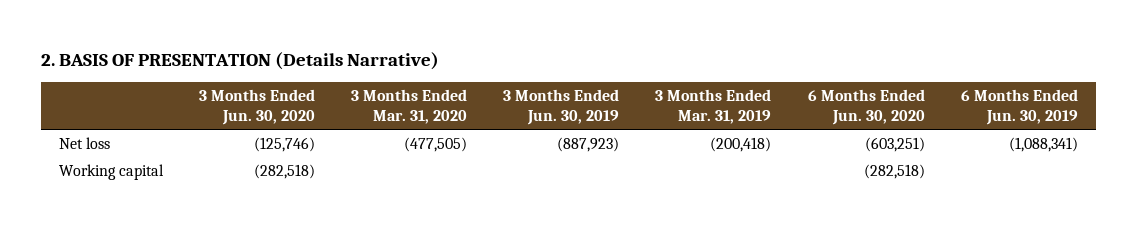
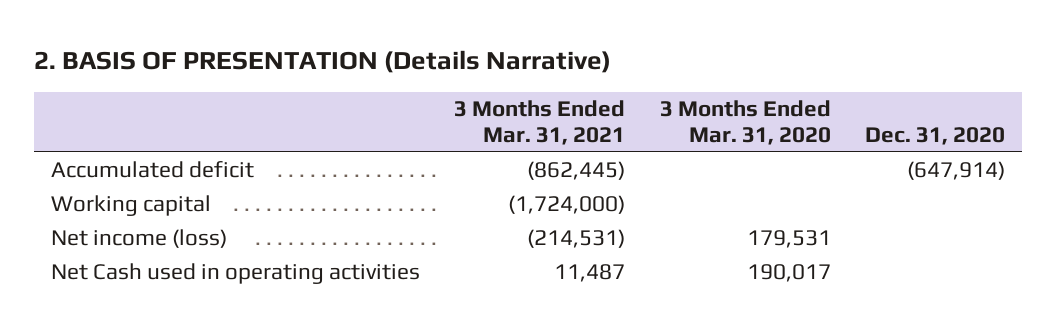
- | 3 Months Ended Jun. 30, 2020 | 3 Months Ended Mar. 31, 2020 | 3 Months Ended Jun. 30, 2019 | 3 Months Ended Mar. 31, 2019 | 6 Months Ended Jun. 30, 2020 | 6 Months Ended Jun. 30, 2019
+ | 3 Months Ended Mar. 31, 2021 | 3 Months Ended Mar. 31, 2020 | Dec. 31, 2020
- Net loss | (125,746) | (477,505) | (887,923) | (200,418) | (603,251) | (1,088,341)
+ Accumulated deficit | (862,445) | | (647,914)
+ Net income (loss) | (214,531) | 179,531 |
+ Net Cash used in operating activities | 11,487 | 190,017 |

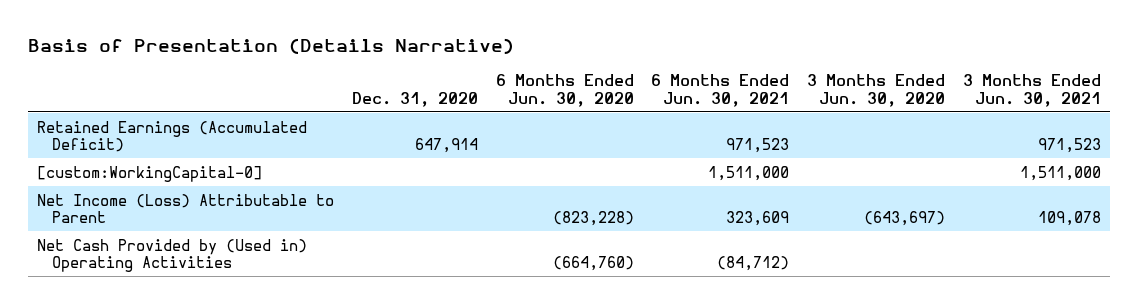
- 2. BASIS OF PRESENTATION (Details Narrative)
+ Basis of Presentation (Details Narrative)
- | 3 Months Ended Mar. 31, 2021 | 3 Months Ended Mar. 31, 2020 | Dec. 31, 2020
+ | Dec. 31, 2020 | 6 Months Ended Jun. 30, 2020 | 6 Months Ended Jun. 30, 2021 | 3 Months Ended Jun. 30, 2020 | 3 Months Ended Jun. 30, 2021
- Accumulated deficit | (862,445) | | (647,914)
- Working capital | (1,724,000) | |
- Net income (loss) | (214,531) | 179,531 |
- Net Cash used in operating activities | 11,487 | 190,017 |
+ Retained Earnings (Accumulated Deficit) | 647,914 | | 971,523 | | 971,523
+ [custom:WorkingCapital-0] | | | 1,511,000 | | 1,511,000
+ Net Income (Loss) Attributable to Parent | | (823,228) | 323,609 | (643,697) | 109,078
+ Net Cash Provided by (Used in) Operating Activities | | (664,760) | (84,712) | |

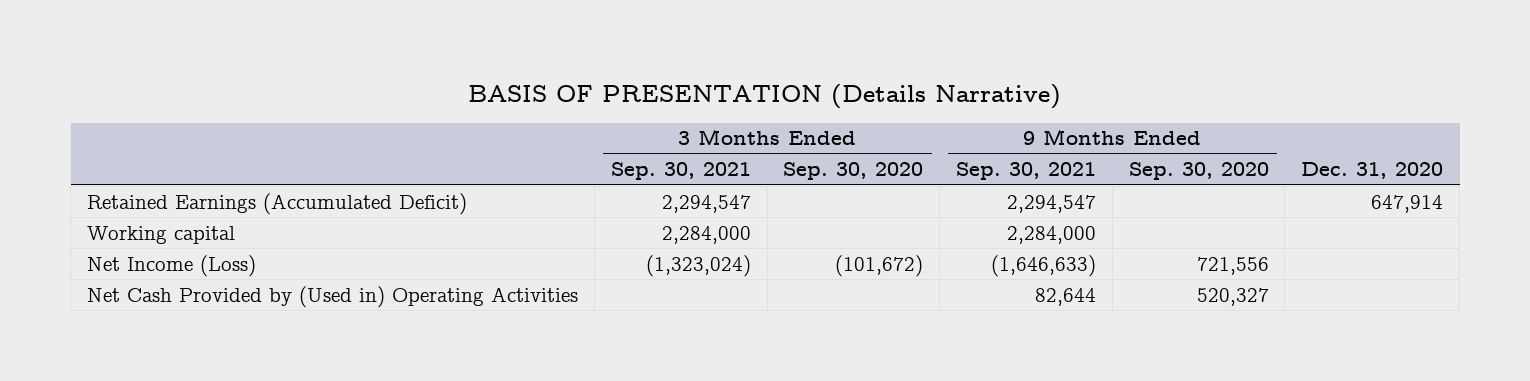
- Basis of Presentation (Details Narrative)
+ BASIS OF PRESENTATION (Details Narrative)
- | Dec. 31, 2020 | 6 Months Ended Jun. 30, 2020 | 6 Months Ended Jun. 30, 2021 | 3 Months Ended Jun. 30, 2020 | 3 Months Ended Jun. 30, 2021
+ | 3 Months Ended Sep. 30, 2021 | 3 Months Ended Sep. 30, 2020 | 9 Months Ended Sep. 30, 2021 | 9 Months Ended Sep. 30, 2020 | Dec. 31, 2020
- [custom:WorkingCapital-0] | | | 1,511,000 | | 1,511,000
- Net Income (Loss) Attributable to Parent | | (823,228) | 323,609 | (643,697) | 109,078
+ Working capital | 2,284,000 | | 2,284,000 | |
+ Net Income (Loss) | (1,323,024) | (101,672) | (1,646,633) | 721,556 |

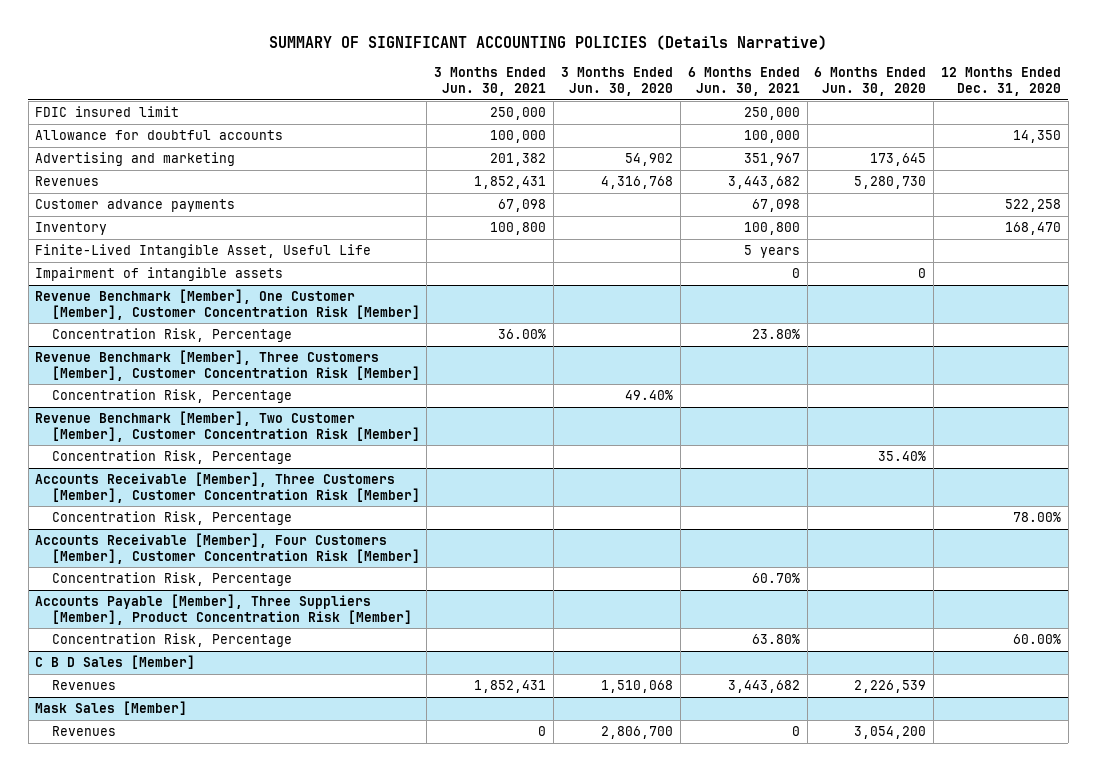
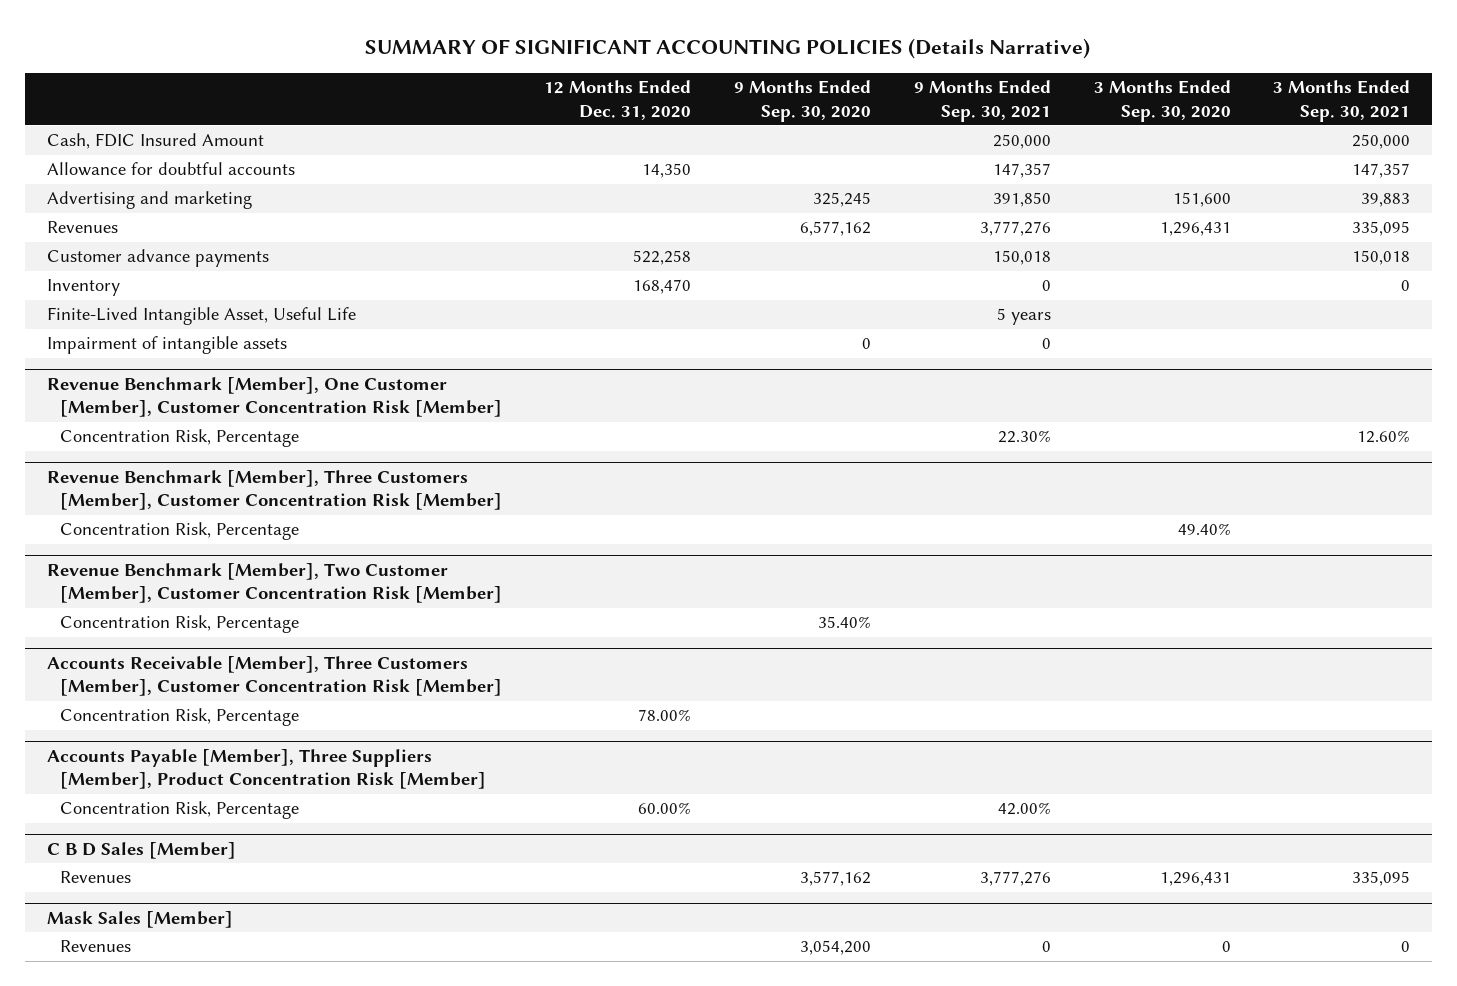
- | 3 Months Ended Jun. 30, 2021 | 3 Months Ended Jun. 30, 2020 | 6 Months Ended Jun. 30, 2021 | 6 Months Ended Jun. 30, 2020 | 12 Months Ended Dec. 31, 2020
+ | 12 Months Ended Dec. 31, 2020 | 9 Months Ended Sep. 30, 2020 | 9 Months Ended Sep. 30, 2021 | 3 Months Ended Sep. 30, 2020 | 3 Months Ended Sep. 30, 2021
- FDIC insured limit | 250,000 | | 250,000 | |
+ Cash, FDIC Insured Amount | | | 250,000 | | 250,000
- Accounts Receivable [Member], Four Customers [Member], Customer Concentration Risk [Member]
- Concentration Risk, Percentage | | | 60.70% | |

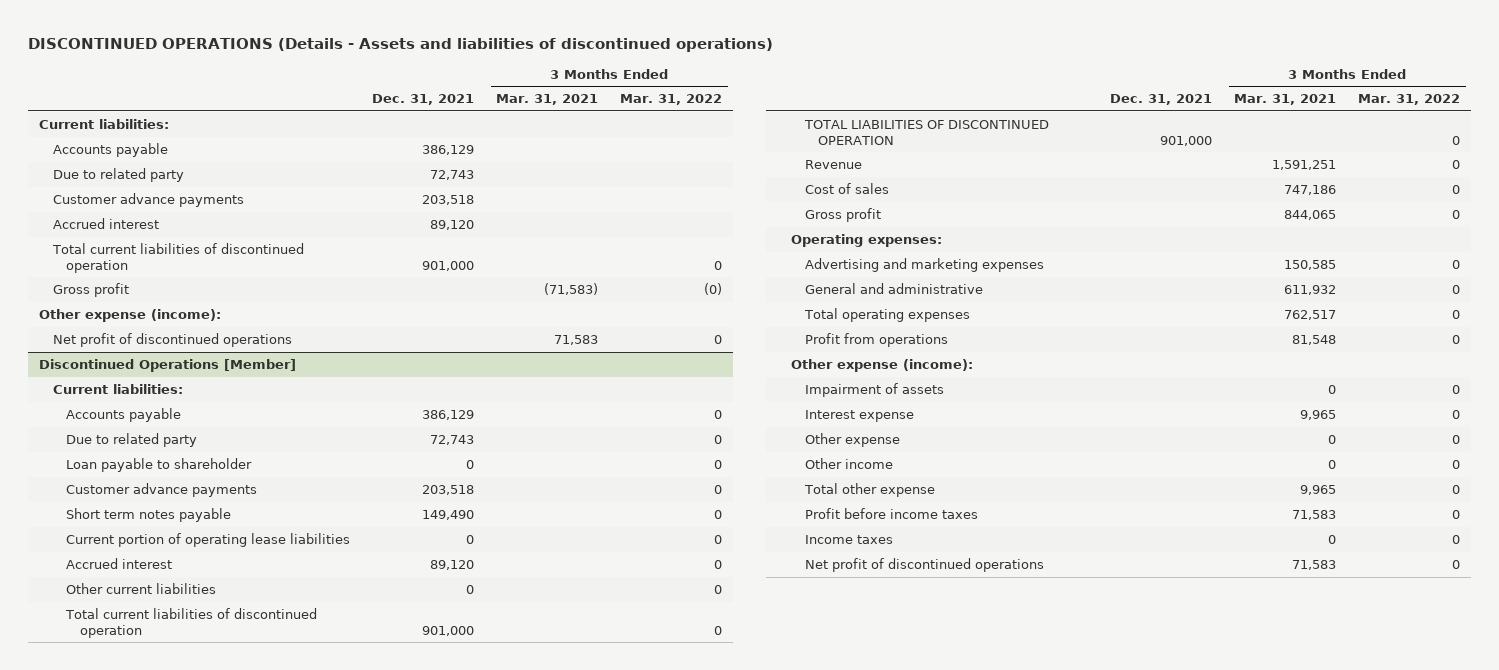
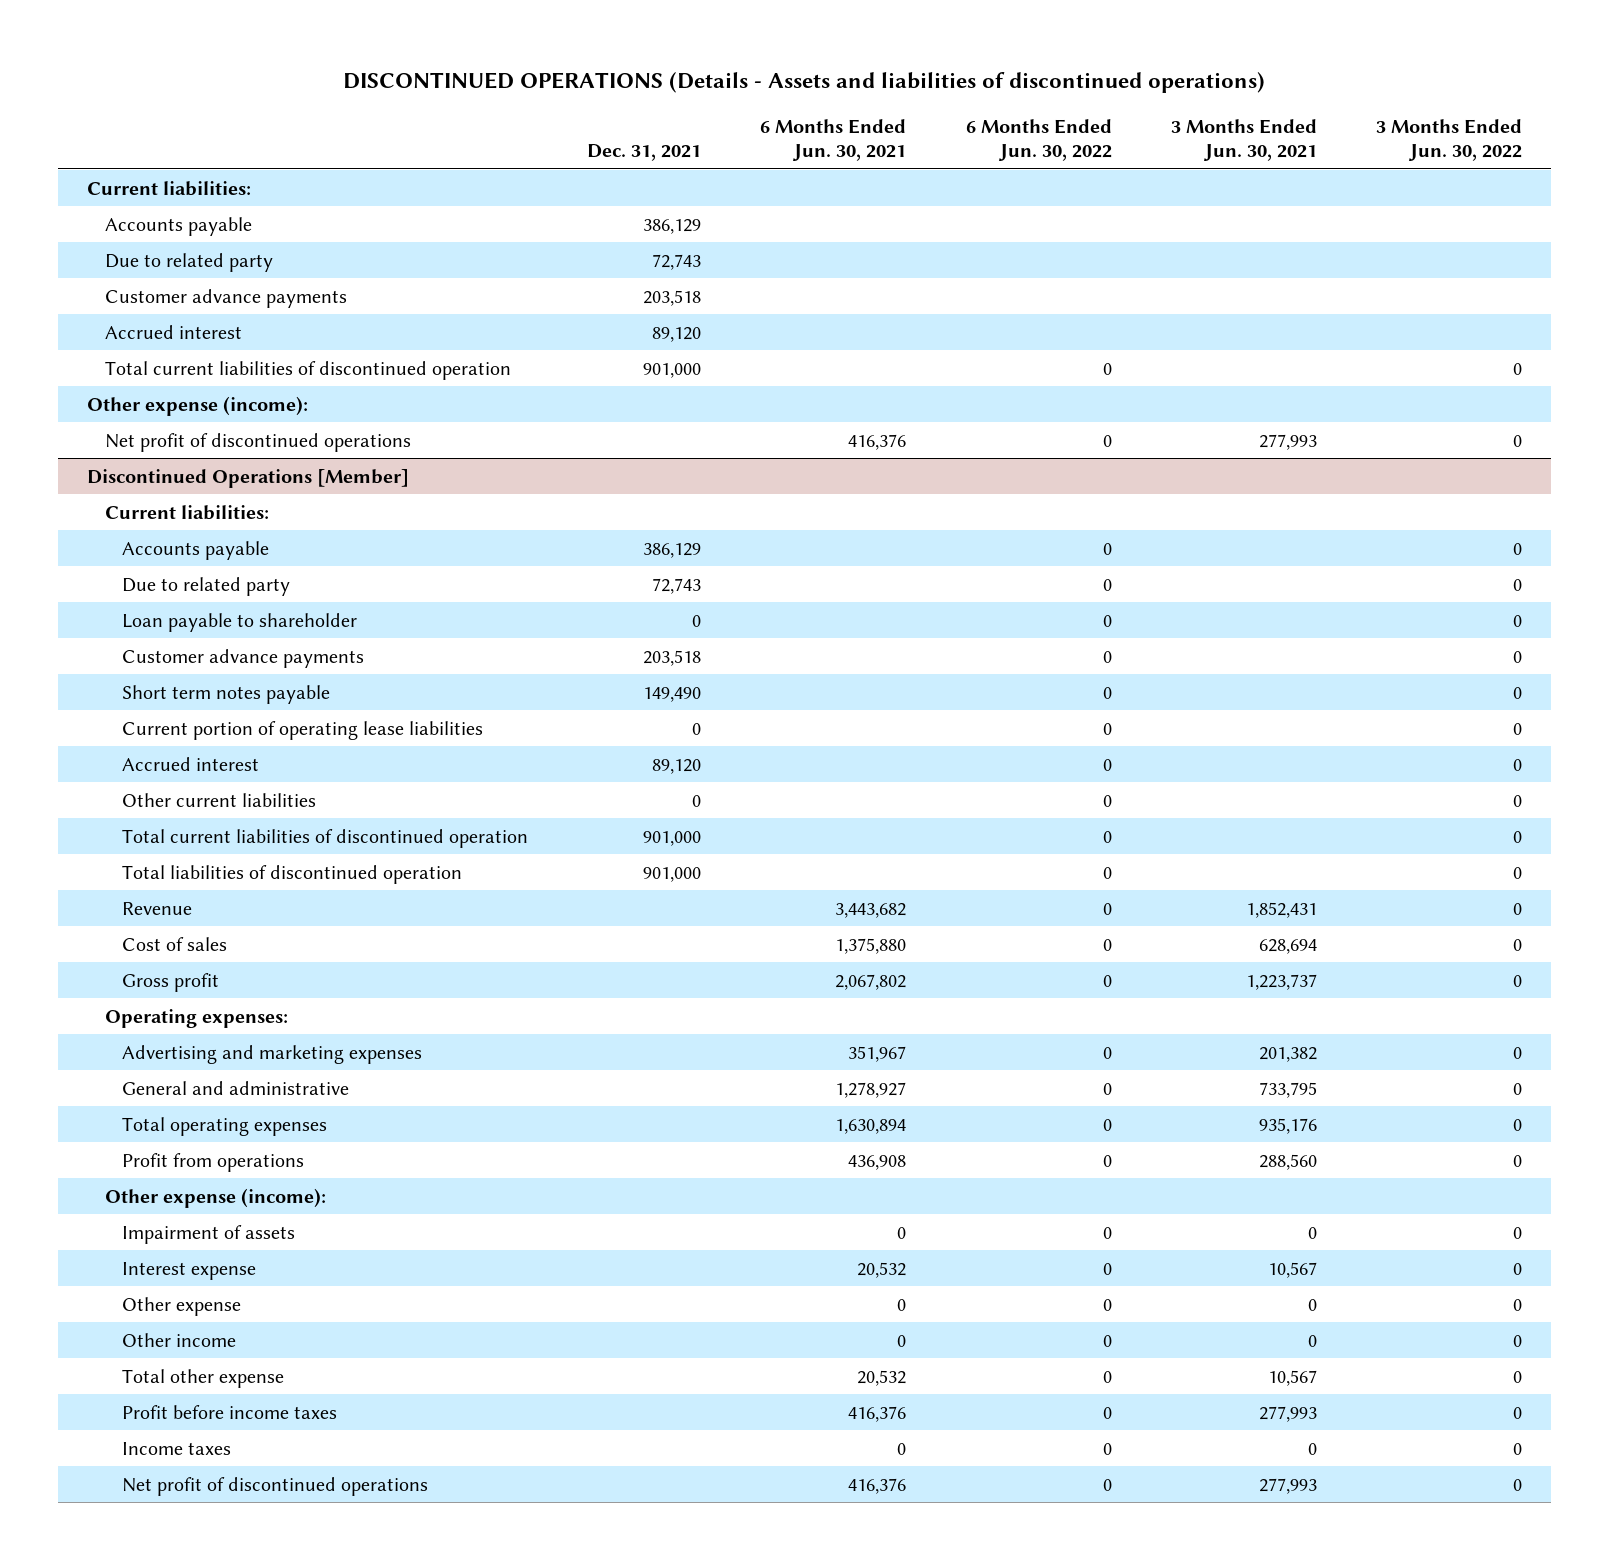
- | Dec. 31, 2021 | 3 Months Ended Mar. 31, 2021 | 3 Months Ended Mar. 31, 2022
+ | Dec. 31, 2021 | 6 Months Ended Jun. 30, 2021 | 6 Months Ended Jun. 30, 2022 | 3 Months Ended Jun. 30, 2021 | 3 Months Ended Jun. 30, 2022
- Gross profit | | (71,583) | (0)
@ Discontinued Operations [Member]
- TOTAL LIABILITIES OF DISCONTINUED OPERATION | 901,000 | | 0
+ Total liabilities of discontinued operation | 901,000 | | 0 | | 0

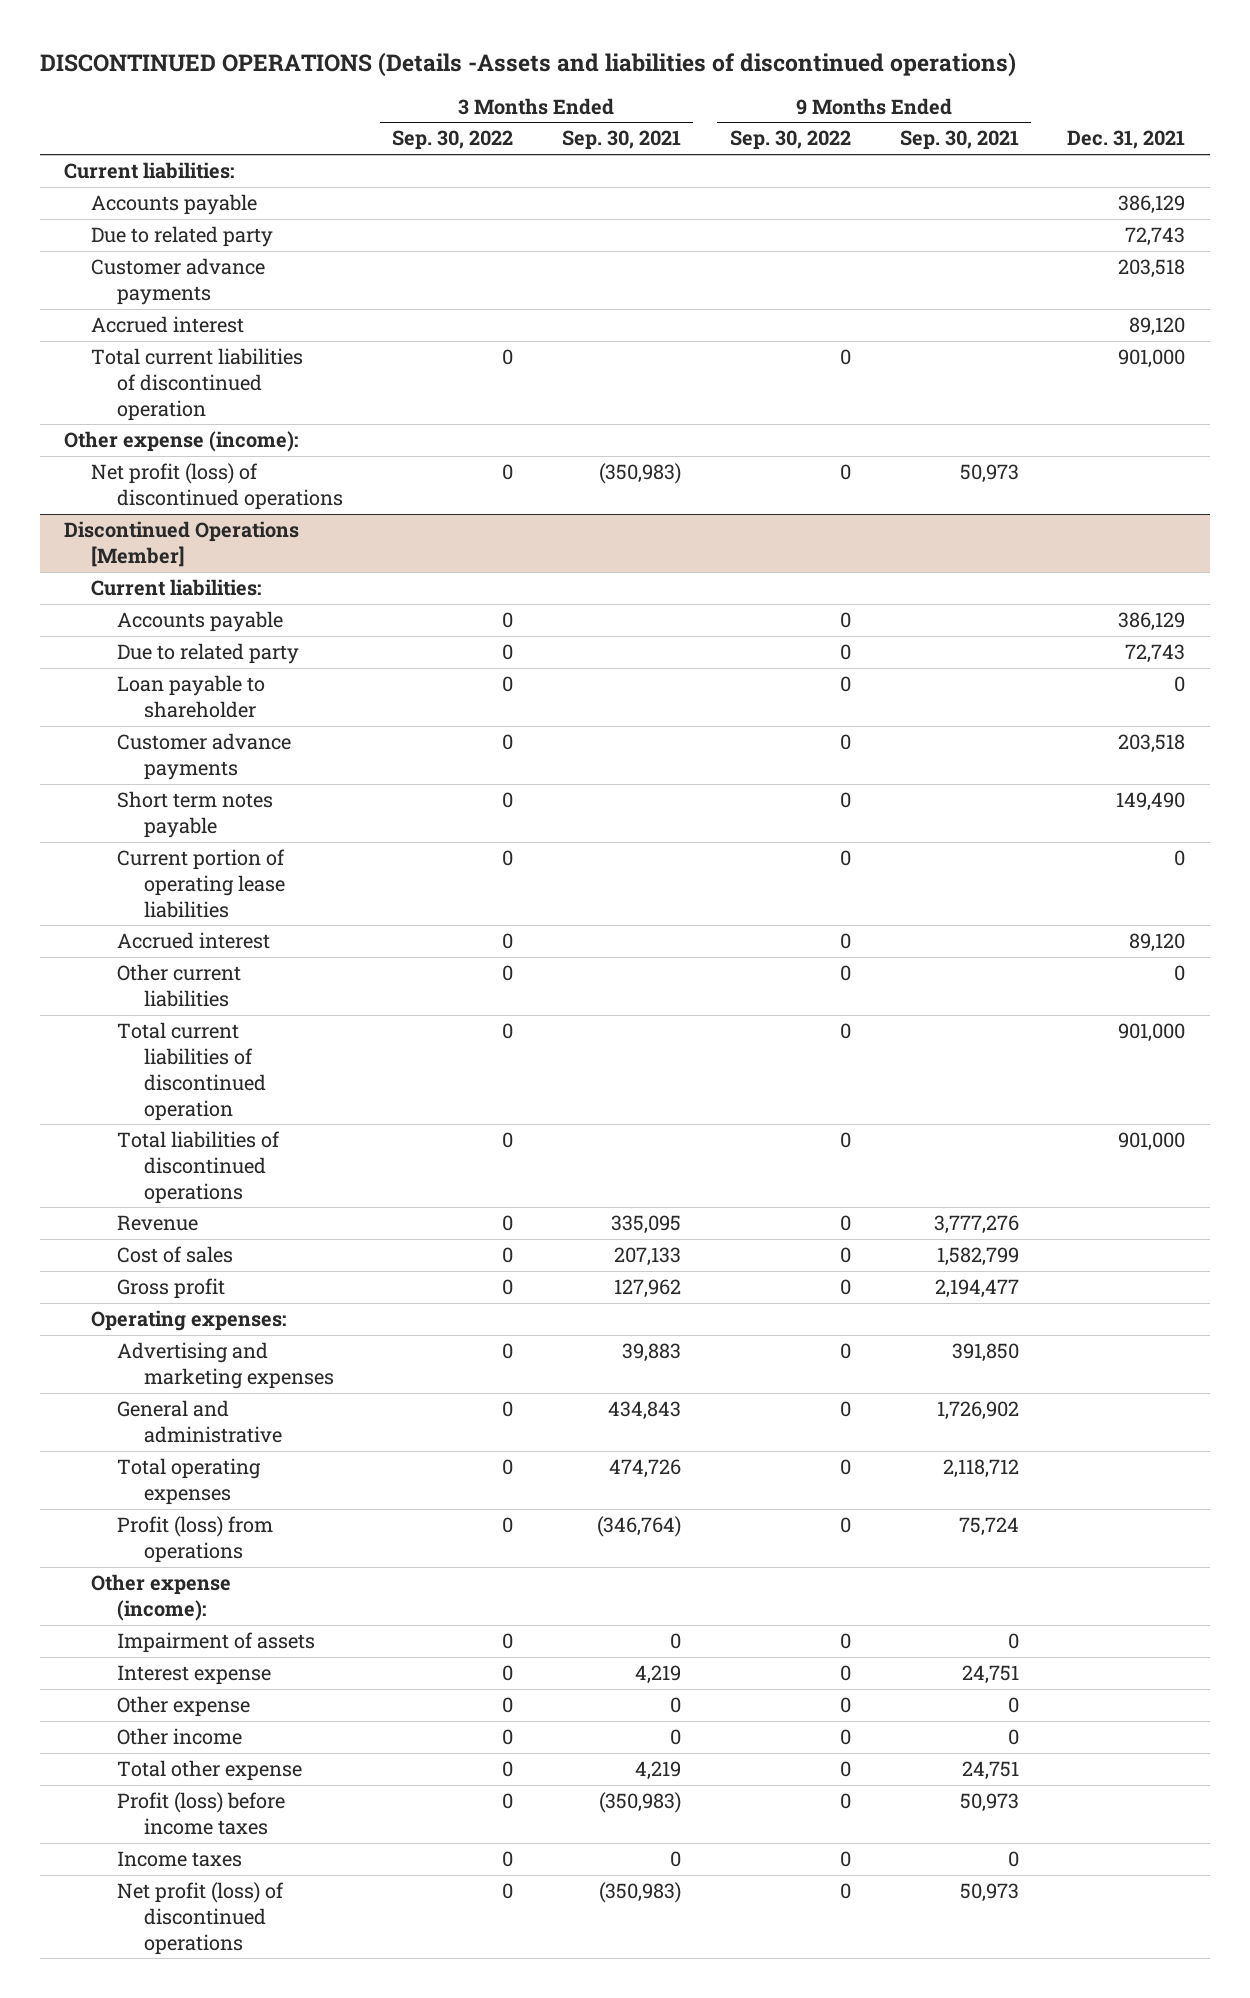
- DISCONTINUED OPERATIONS (Details - Assets and liabilities of discontinued operations)
+ DISCONTINUED OPERATIONS (Details -Assets and liabilities of discontinued operations)
- | Dec. 31, 2021 | 6 Months Ended Jun. 30, 2021 | 6 Months Ended Jun. 30, 2022 | 3 Months Ended Jun. 30, 2021 | 3 Months Ended Jun. 30, 2022
+ | 3 Months Ended Sep. 30, 2022 | 3 Months Ended Sep. 30, 2021 | 9 Months Ended Sep. 30, 2022 | 9 Months Ended Sep. 30, 2021 | Dec. 31, 2021
- Net profit of discontinued operations | | 416,376 | 0 | 277,993 | 0
+ Net profit (loss) of discontinued operations | 0 | (350,983) | 0 | 50,973 |
@ Discontinued Operations [Member]
- Total liabilities of discontinued operation | 901,000 | | 0 | | 0
+ Total liabilities of discontinued operations | 0 | | 0 | | 901,000
- Profit from operations | | 436,908 | 0 | 288,560 | 0
+ Profit (loss) from operations | 0 | (346,764) | 0 | 75,724 |
- Profit before income taxes | | 416,376 | 0 | 277,993 | 0
+ Profit (loss) before income taxes | 0 | (350,983) | 0 | 50,973 |
- Net profit of discontinued operations | | 416,376 | 0 | 277,993 | 0
+ Net profit (loss) of discontinued operations | 0 | (350,983) | 0 | 50,973 |

